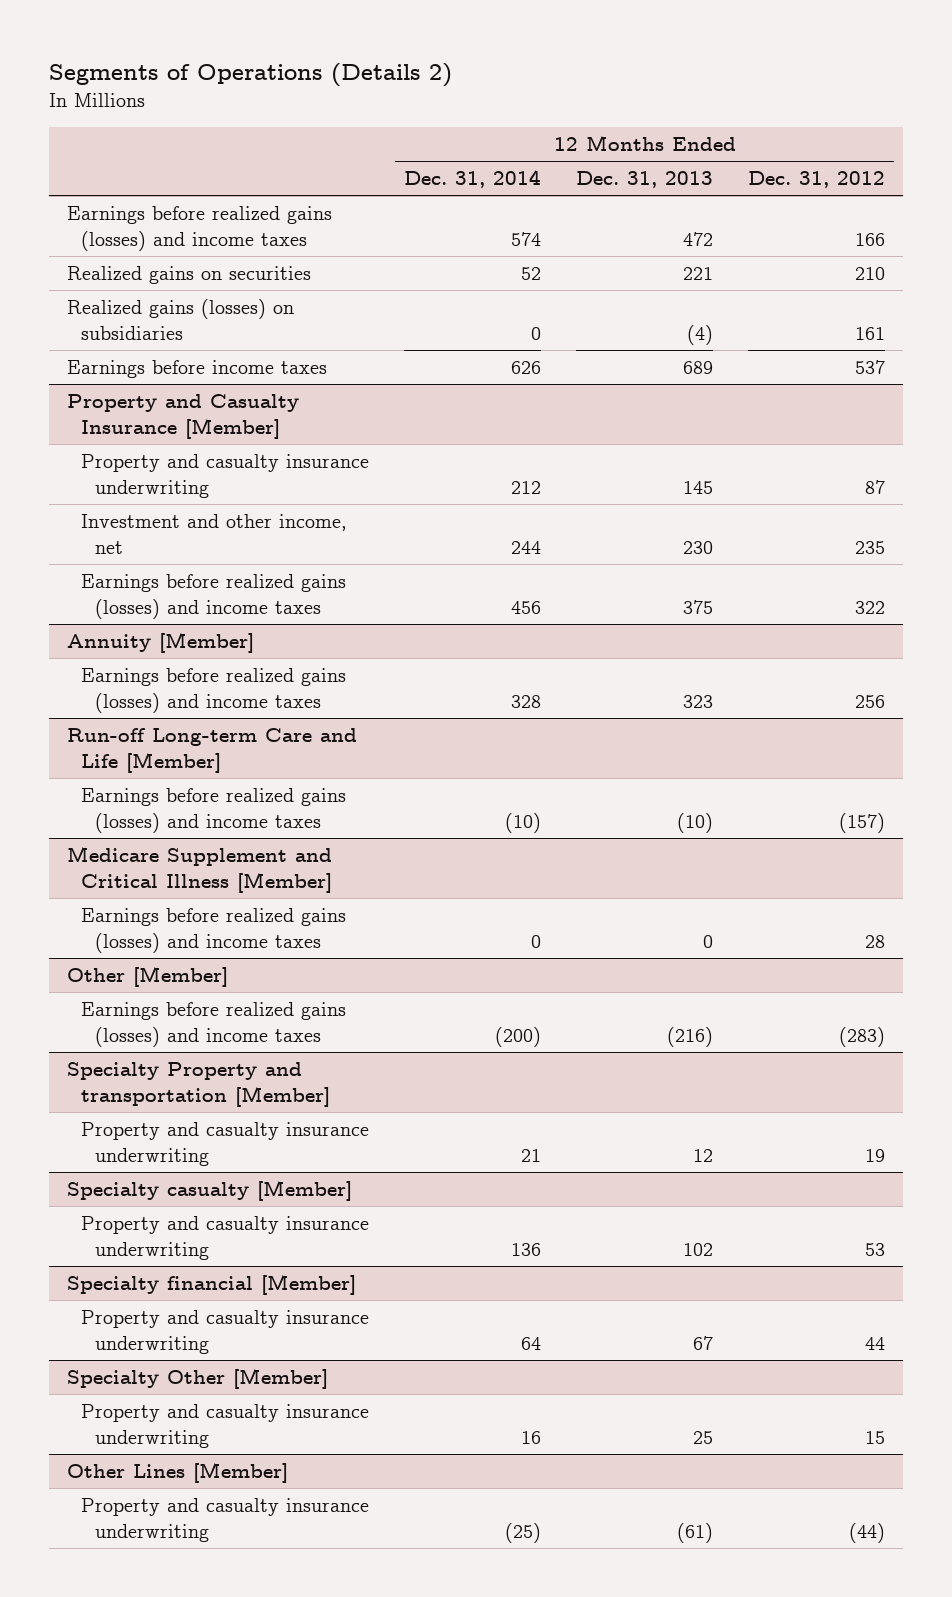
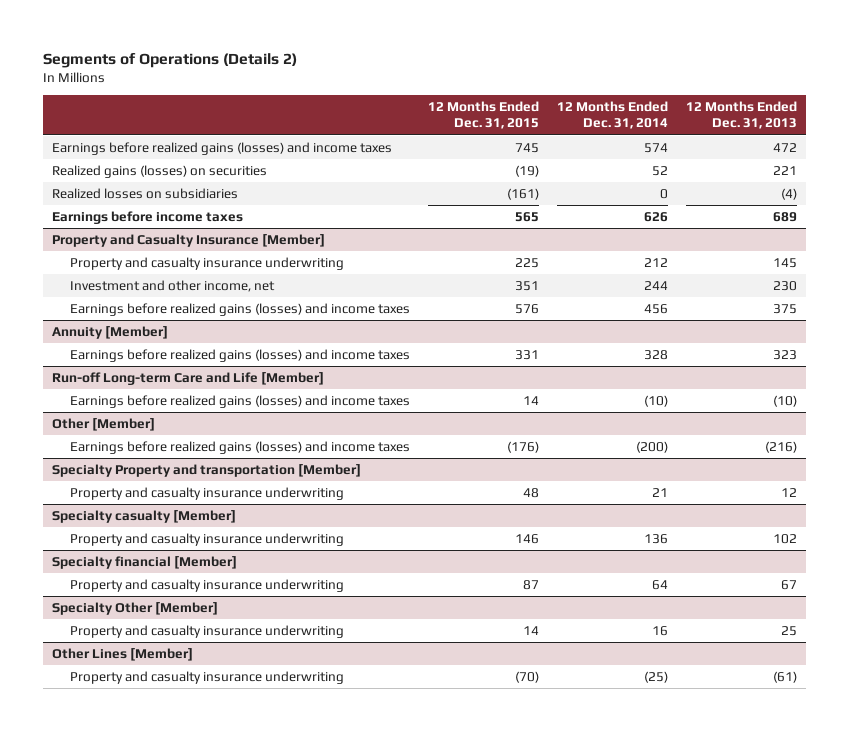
- | 12 Months Ended Dec. 31, 2014 | 12 Months Ended Dec. 31, 2013 | 12 Months Ended Dec. 31, 2012
+ | 12 Months Ended Dec. 31, 2015 | 12 Months Ended Dec. 31, 2014 | 12 Months Ended Dec. 31, 2013
- Realized gains on securities | 52 | 221 | 210
- Realized gains (losses) on subsidiaries | 0 | (4) | 161
+ Realized gains (losses) on securities | (19) | 52 | 221
+ Realized losses on subsidiaries | (161) | 0 | (4)
- Medicare Supplement and Critical Illness [Member]
- Earnings before realized gains (losses) and income taxes | 0 | 0 | 28

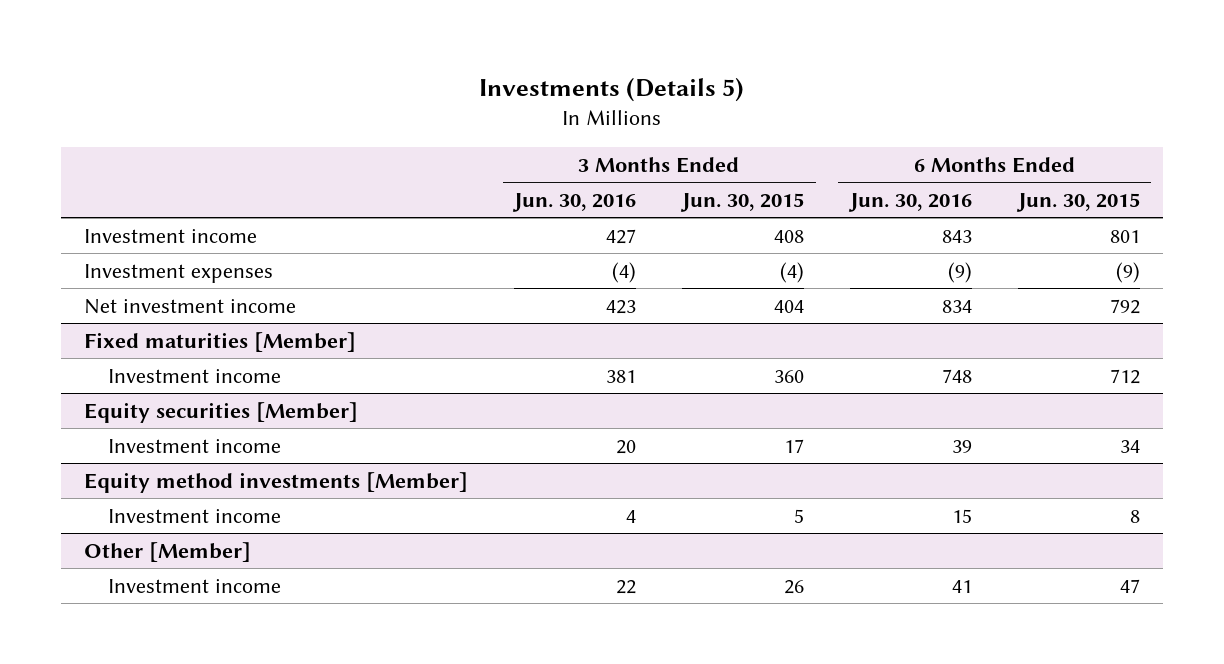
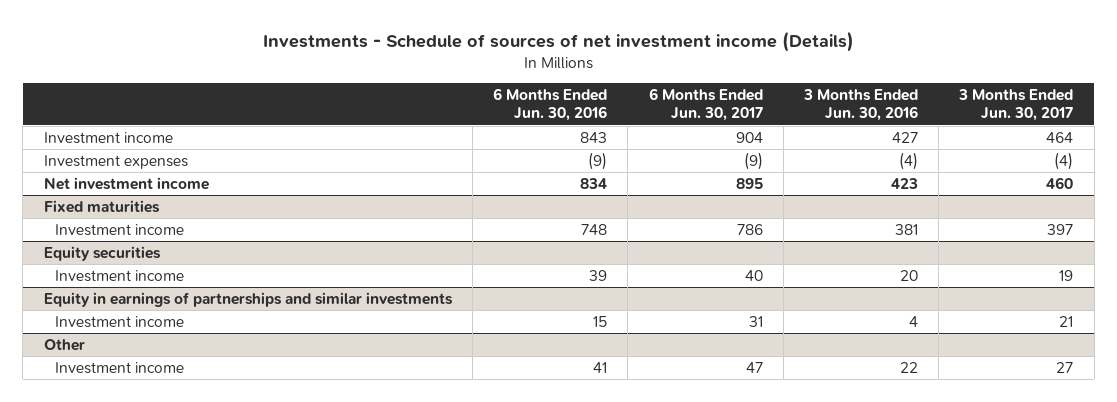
- Investments (Details 5)
+ Investments - Schedule of sources of net investment income (Details)
- | 3 Months Ended Jun. 30, 2016 | 3 Months Ended Jun. 30, 2015 | 6 Months Ended Jun. 30, 2016 | 6 Months Ended Jun. 30, 2015
+ | 6 Months Ended Jun. 30, 2016 | 6 Months Ended Jun. 30, 2017 | 3 Months Ended Jun. 30, 2016 | 3 Months Ended Jun. 30, 2017
- Fixed maturities [Member]
+ Fixed maturities
- Equity securities [Member]
+ Equity securities
- Equity method investments [Member]
+ Equity in earnings of partnerships and similar investments
- Other [Member]
+ Other

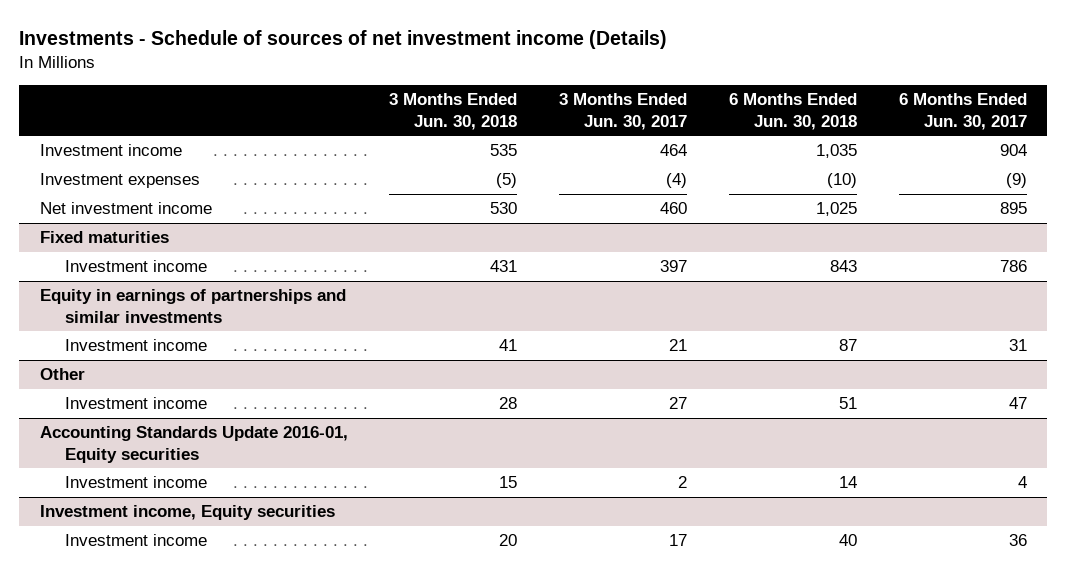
- | 6 Months Ended Jun. 30, 2016 | 6 Months Ended Jun. 30, 2017 | 3 Months Ended Jun. 30, 2016 | 3 Months Ended Jun. 30, 2017
+ | 3 Months Ended Jun. 30, 2018 | 3 Months Ended Jun. 30, 2017 | 6 Months Ended Jun. 30, 2018 | 6 Months Ended Jun. 30, 2017
- Equity securities
- Investment income | 39 | 40 | 20 | 19
+ Accounting Standards Update 2016-01, Equity securities
+ Investment income | 15 | 2 | 14 | 4
+ Investment income, Equity securities
+ Investment income | 20 | 17 | 40 | 36

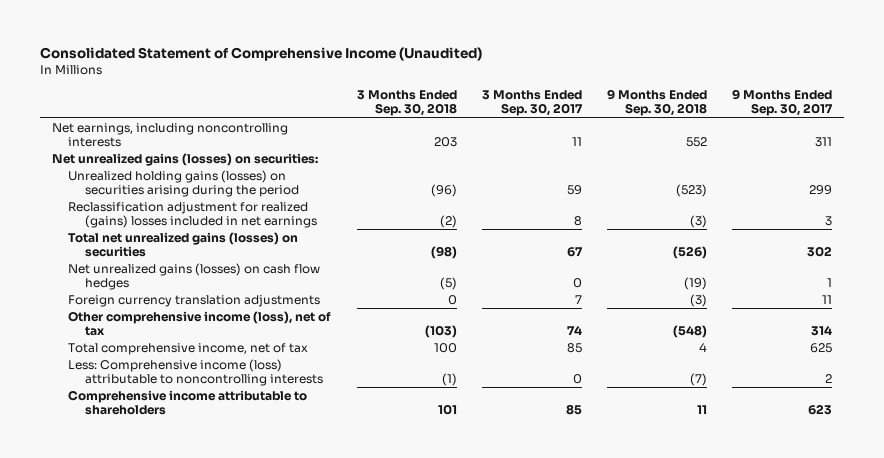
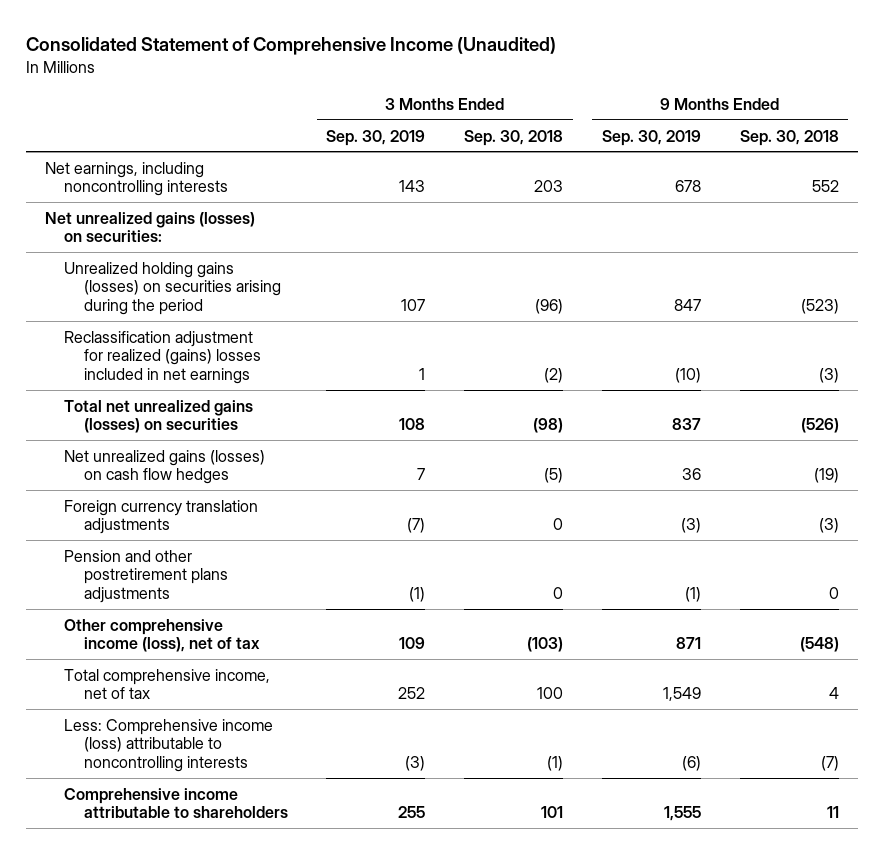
- | 3 Months Ended Sep. 30, 2018 | 3 Months Ended Sep. 30, 2017 | 9 Months Ended Sep. 30, 2018 | 9 Months Ended Sep. 30, 2017
+ | 3 Months Ended Sep. 30, 2019 | 3 Months Ended Sep. 30, 2018 | 9 Months Ended Sep. 30, 2019 | 9 Months Ended Sep. 30, 2018
+ Pension and other postretirement plans adjustments | (1) | 0 | (1) | 0

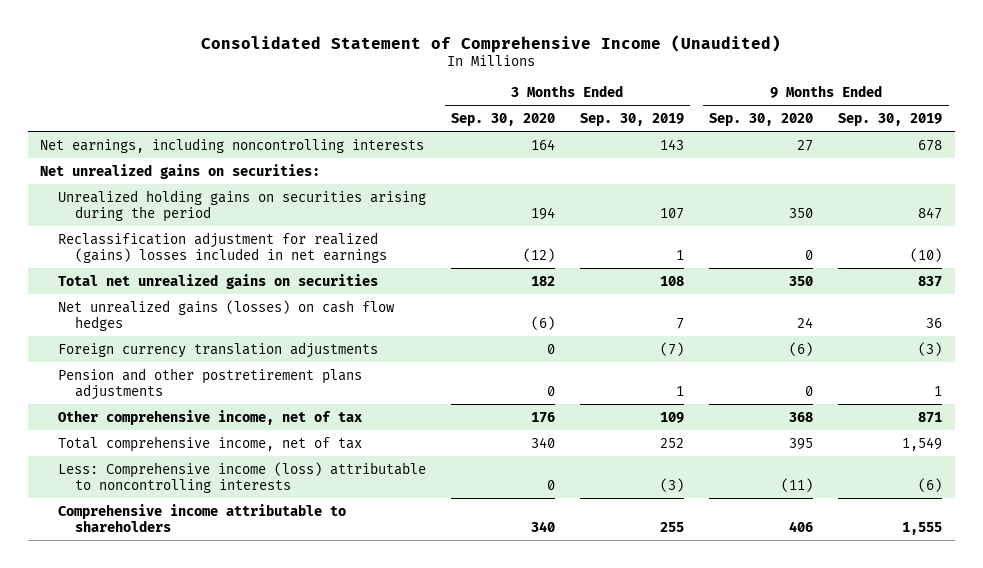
- | 3 Months Ended Sep. 30, 2019 | 3 Months Ended Sep. 30, 2018 | 9 Months Ended Sep. 30, 2019 | 9 Months Ended Sep. 30, 2018
+ | 3 Months Ended Sep. 30, 2020 | 3 Months Ended Sep. 30, 2019 | 9 Months Ended Sep. 30, 2020 | 9 Months Ended Sep. 30, 2019
- Net unrealized gains (losses) on securities:
- Unrealized holding gains (losses) on securities arising during the period | 107 | (96) | 847 | (523)
+ Net unrealized gains on securities:
+ Unrealized holding gains on securities arising during the period | 194 | 107 | 350 | 847
- Total net unrealized gains (losses) on securities | 108 | (98) | 837 | (526)
+ Total net unrealized gains on securities | 182 | 108 | 350 | 837
- Pension and other postretirement plans adjustments | (1) | 0 | (1) | 0
- Other comprehensive income (loss), net of tax | 109 | (103) | 871 | (548)
+ Pension and other postretirement plans adjustments | 0 | 1 | 0 | 1
+ Other comprehensive income, net of tax | 176 | 109 | 368 | 871

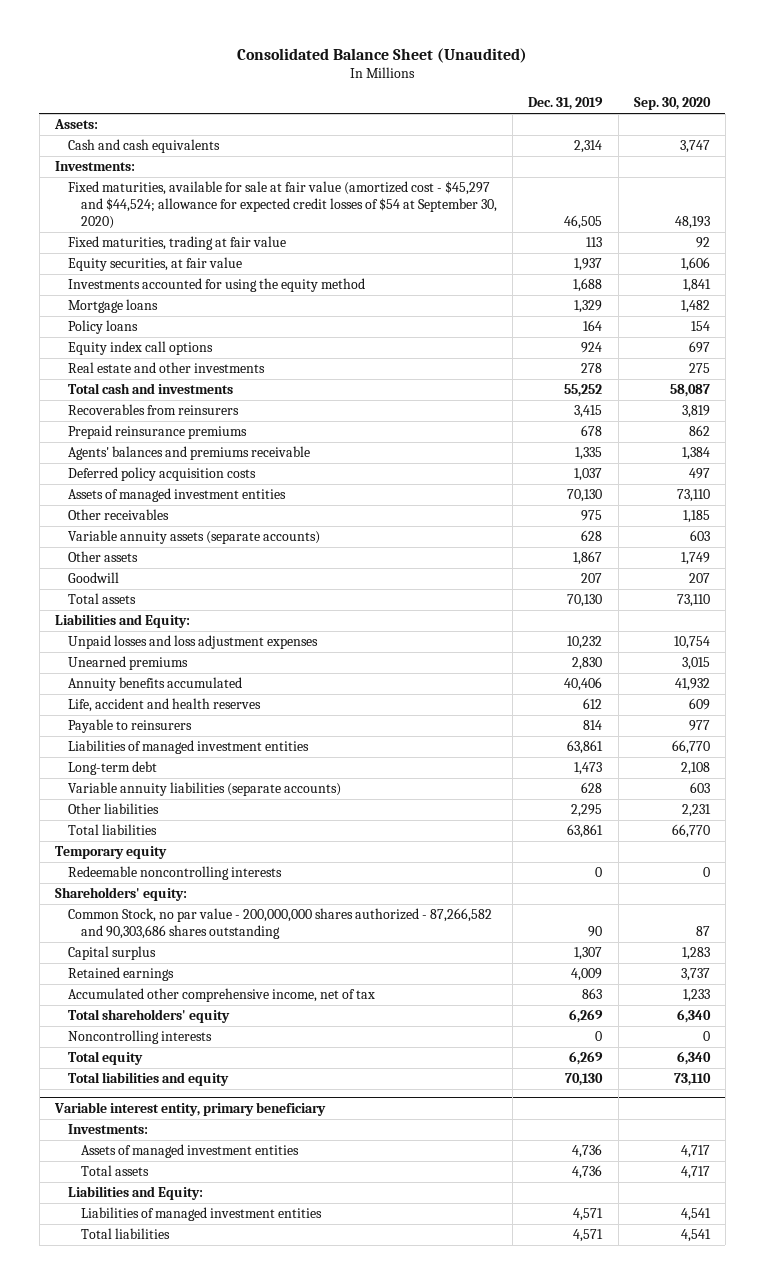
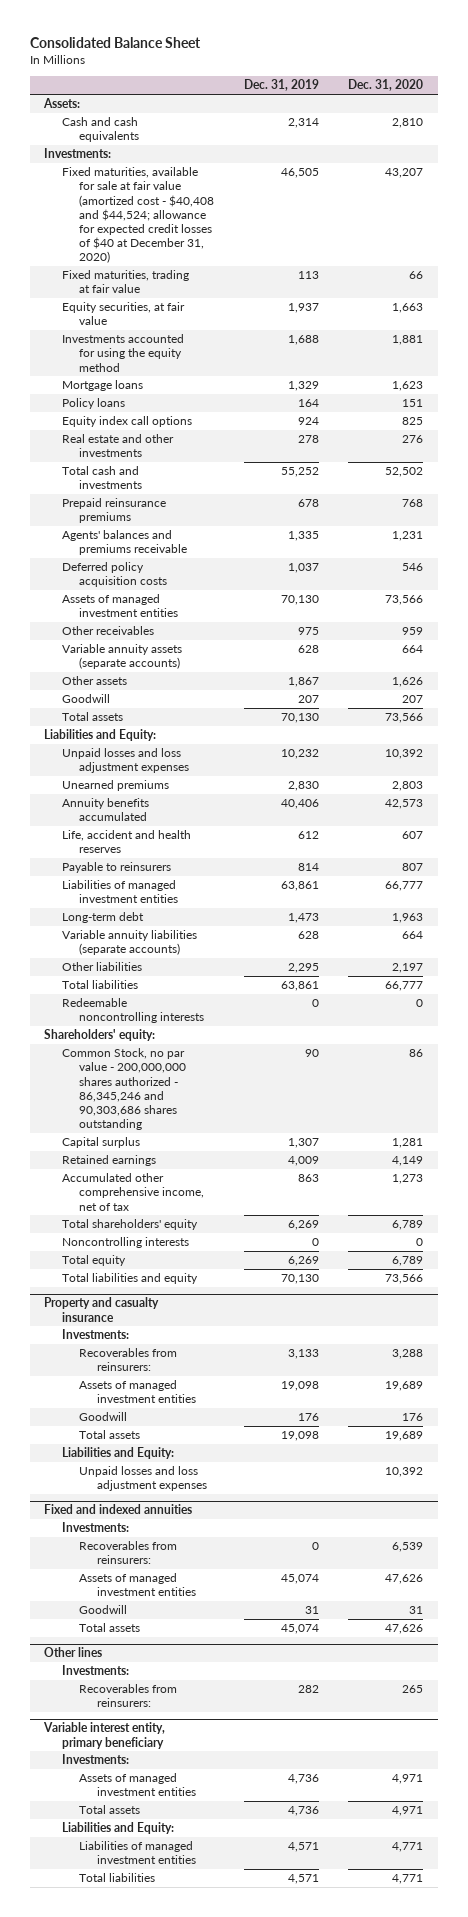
- Consolidated Balance Sheet (Unaudited)
+ Consolidated Balance Sheet
- | Dec. 31, 2019 | Sep. 30, 2020
+ | Dec. 31, 2019 | Dec. 31, 2020
- Fixed maturities, available for sale at fair value (amortized cost - $45,297 and $44,524; allowance for expected credit losses of $54 at September 30, 2020) | 46,505 | 48,193
+ Fixed maturities, available for sale at fair value (amortized cost - $40,408 and $44,524; allowance for expected credit losses of $40 at December 31, 2020) | 46,505 | 43,207
- Recoverables from reinsurers | 3,415 | 3,819
- Temporary equity
- Common Stock, no par value - 200,000,000 shares authorized - 87,266,582 and 90,303,686 shares outstanding | 90 | 87
+ Common Stock, no par value - 200,000,000 shares authorized - 86,345,246 and 90,303,686 shares outstanding | 90 | 86
+ Property and casualty insurance
+ Investments:
+ Recoverables from reinsurers: | 3,133 | 3,288
+ Assets of managed investment entities | 19,098 | 19,689
+ Goodwill | 176 | 176
+ Total assets | 19,098 | 19,689
+ Liabilities and Equity:
+ Unpaid losses and loss adjustment expenses | | 10,392
+ Fixed and indexed annuities
+ Investments:
+ Recoverables from reinsurers: | 0 | 6,539
+ Assets of managed investment entities | 45,074 | 47,626
+ Goodwill | 31 | 31
+ Total assets | 45,074 | 47,626
+ Other lines
+ Investments:
+ Recoverables from reinsurers: | 282 | 265

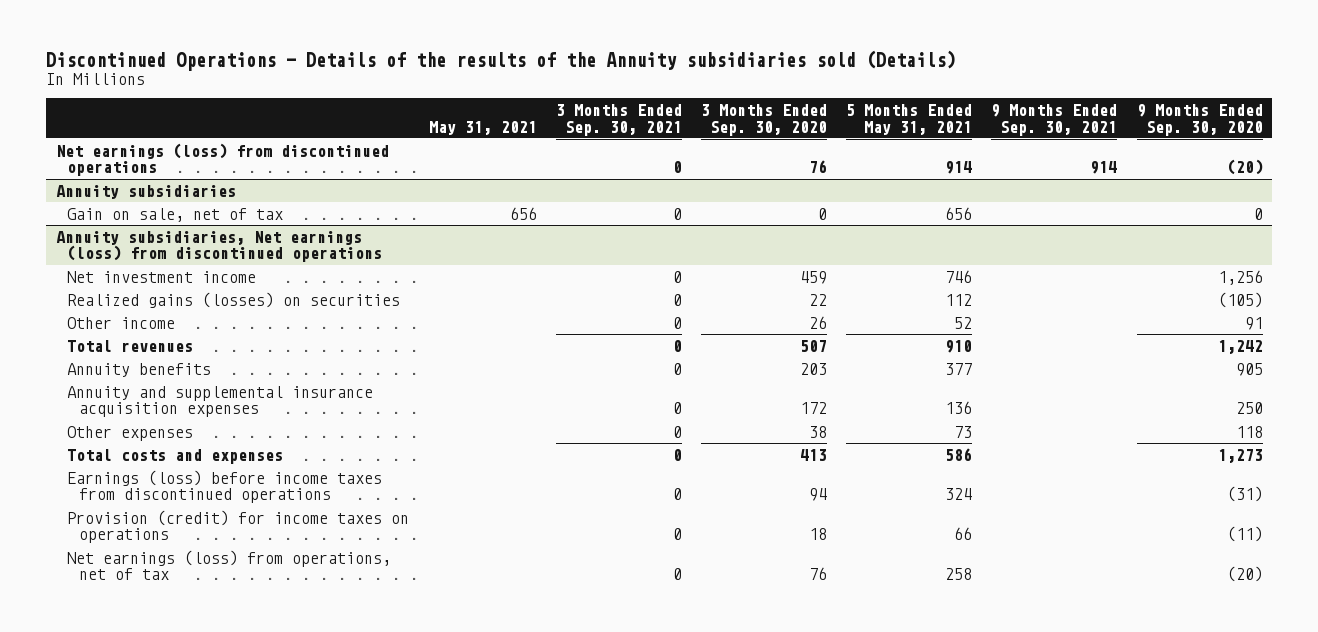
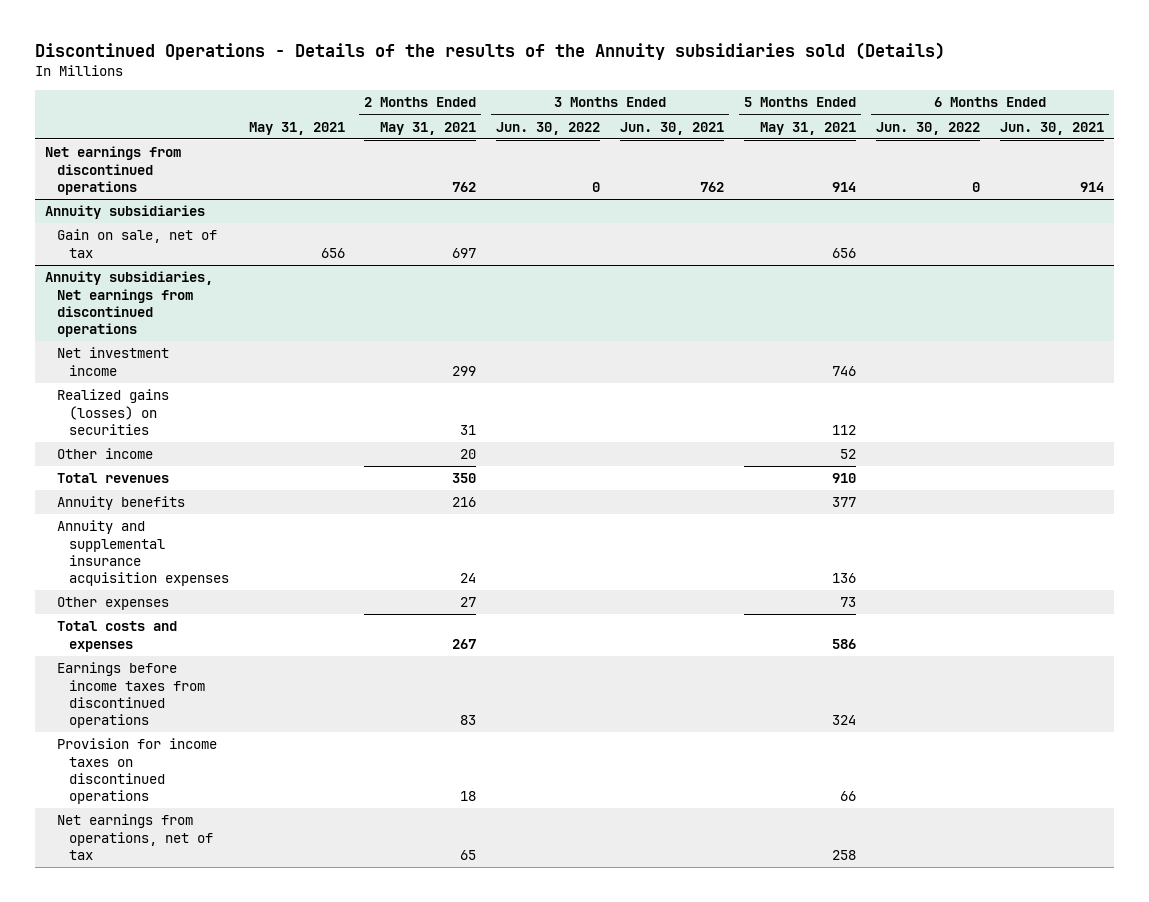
- | May 31, 2021 | 3 Months Ended Sep. 30, 2021 | 3 Months Ended Sep. 30, 2020 | 5 Months Ended May 31, 2021 | 9 Months Ended Sep. 30, 2021 | 9 Months Ended Sep. 30, 2020
+ | May 31, 2021 | 2 Months Ended May 31, 2021 | 3 Months Ended Jun. 30, 2022 | 3 Months Ended Jun. 30, 2021 | 5 Months Ended May 31, 2021 | 6 Months Ended Jun. 30, 2022 | 6 Months Ended Jun. 30, 2021
- Net earnings (loss) from discontinued operations | | 0 | 76 | 914 | 914 | (20)
+ Net earnings from discontinued operations | | 762 | 0 | 762 | 914 | 0 | 914
- Annuity subsidiaries, Net earnings (loss) from discontinued operations
+ Annuity subsidiaries, Net earnings from discontinued operations
- Earnings (loss) before income taxes from discontinued operations | | 0 | 94 | 324 | | (31)
- Provision (credit) for income taxes on operations | | 0 | 18 | 66 | | (11)
- Net earnings (loss) from operations, net of tax | | 0 | 76 | 258 | | (20)
+ Earnings before income taxes from discontinued operations | | 83 | | | 324 | |
+ Provision for income taxes on discontinued operations | | 18 | | | 66 | |
+ Net earnings from operations, net of tax | | 65 | | | 258 | |

